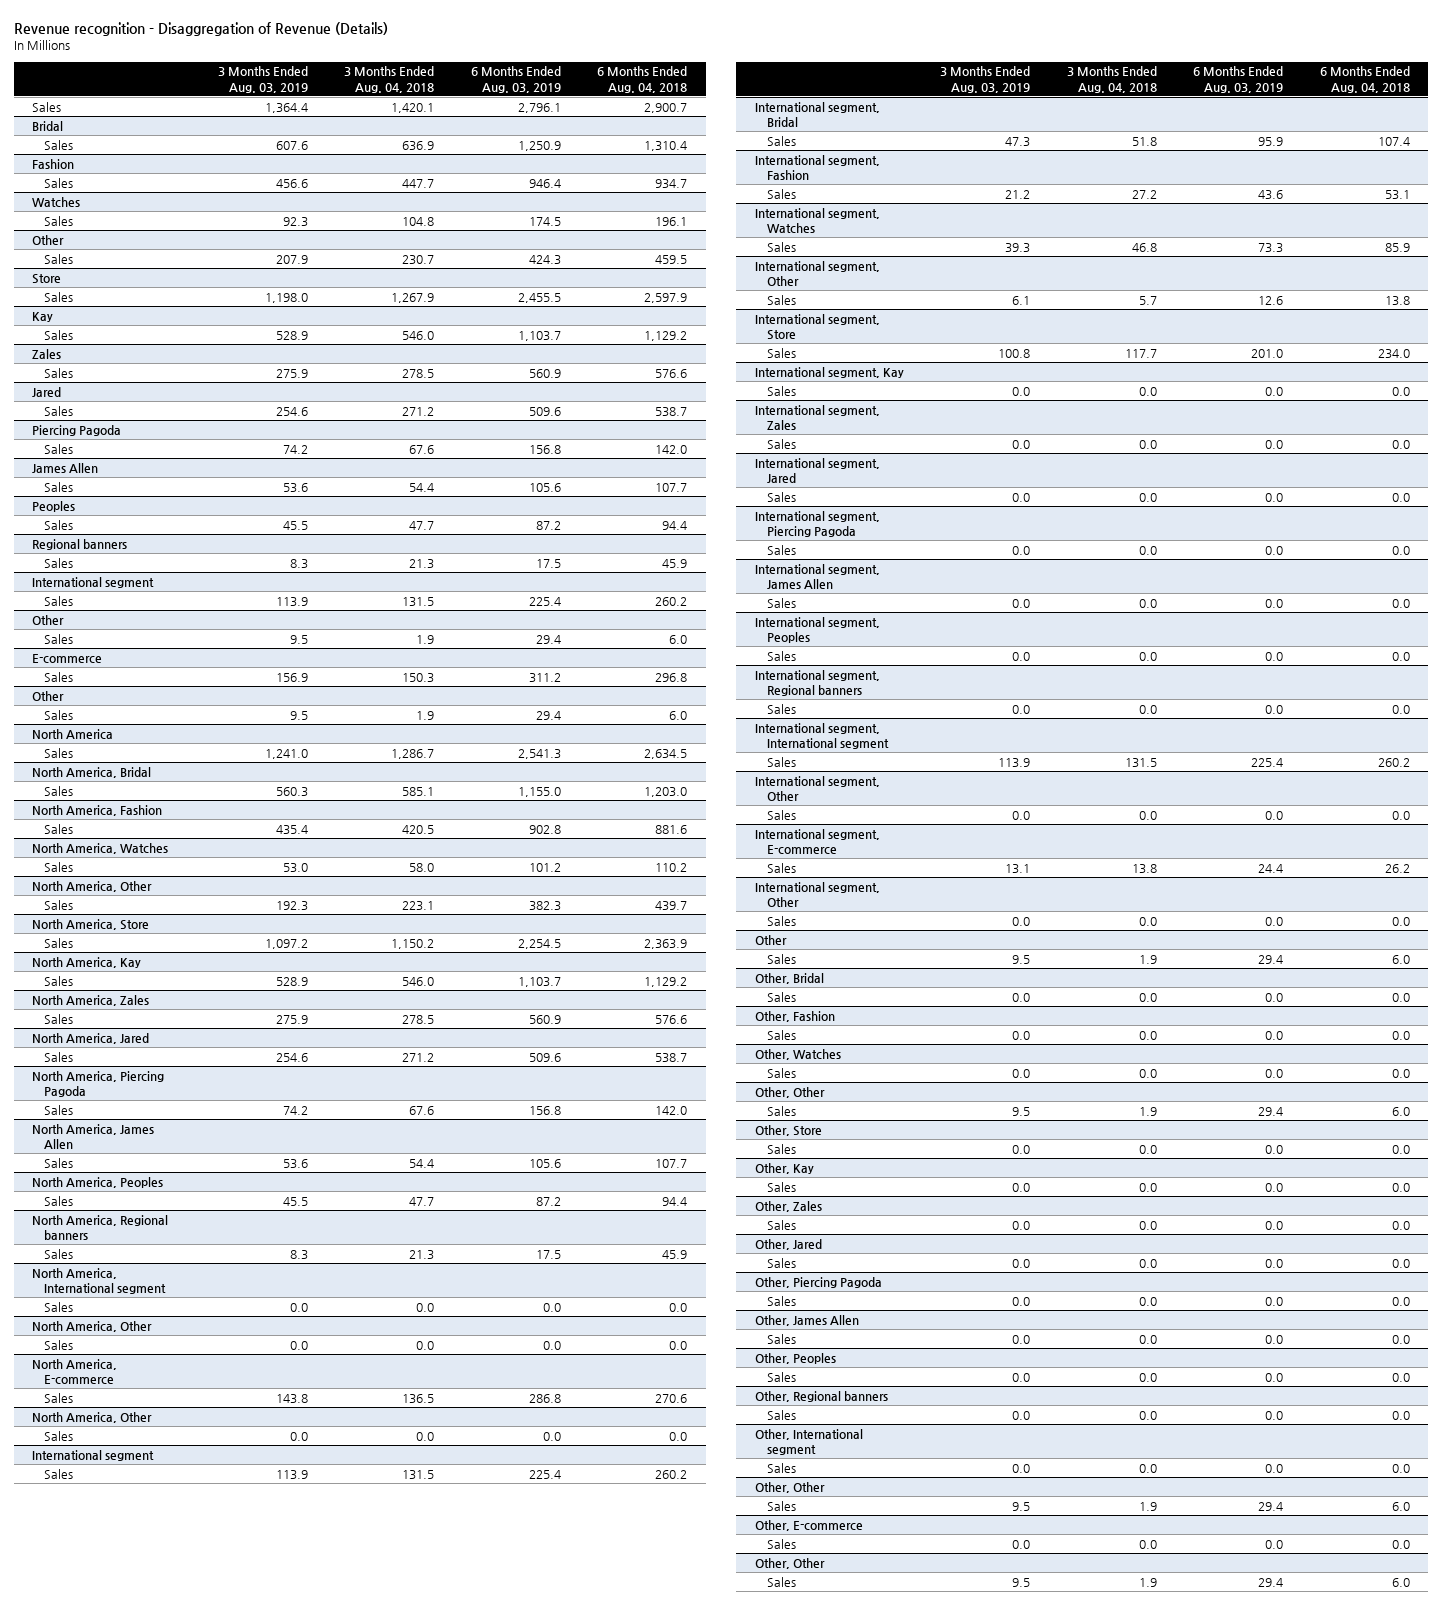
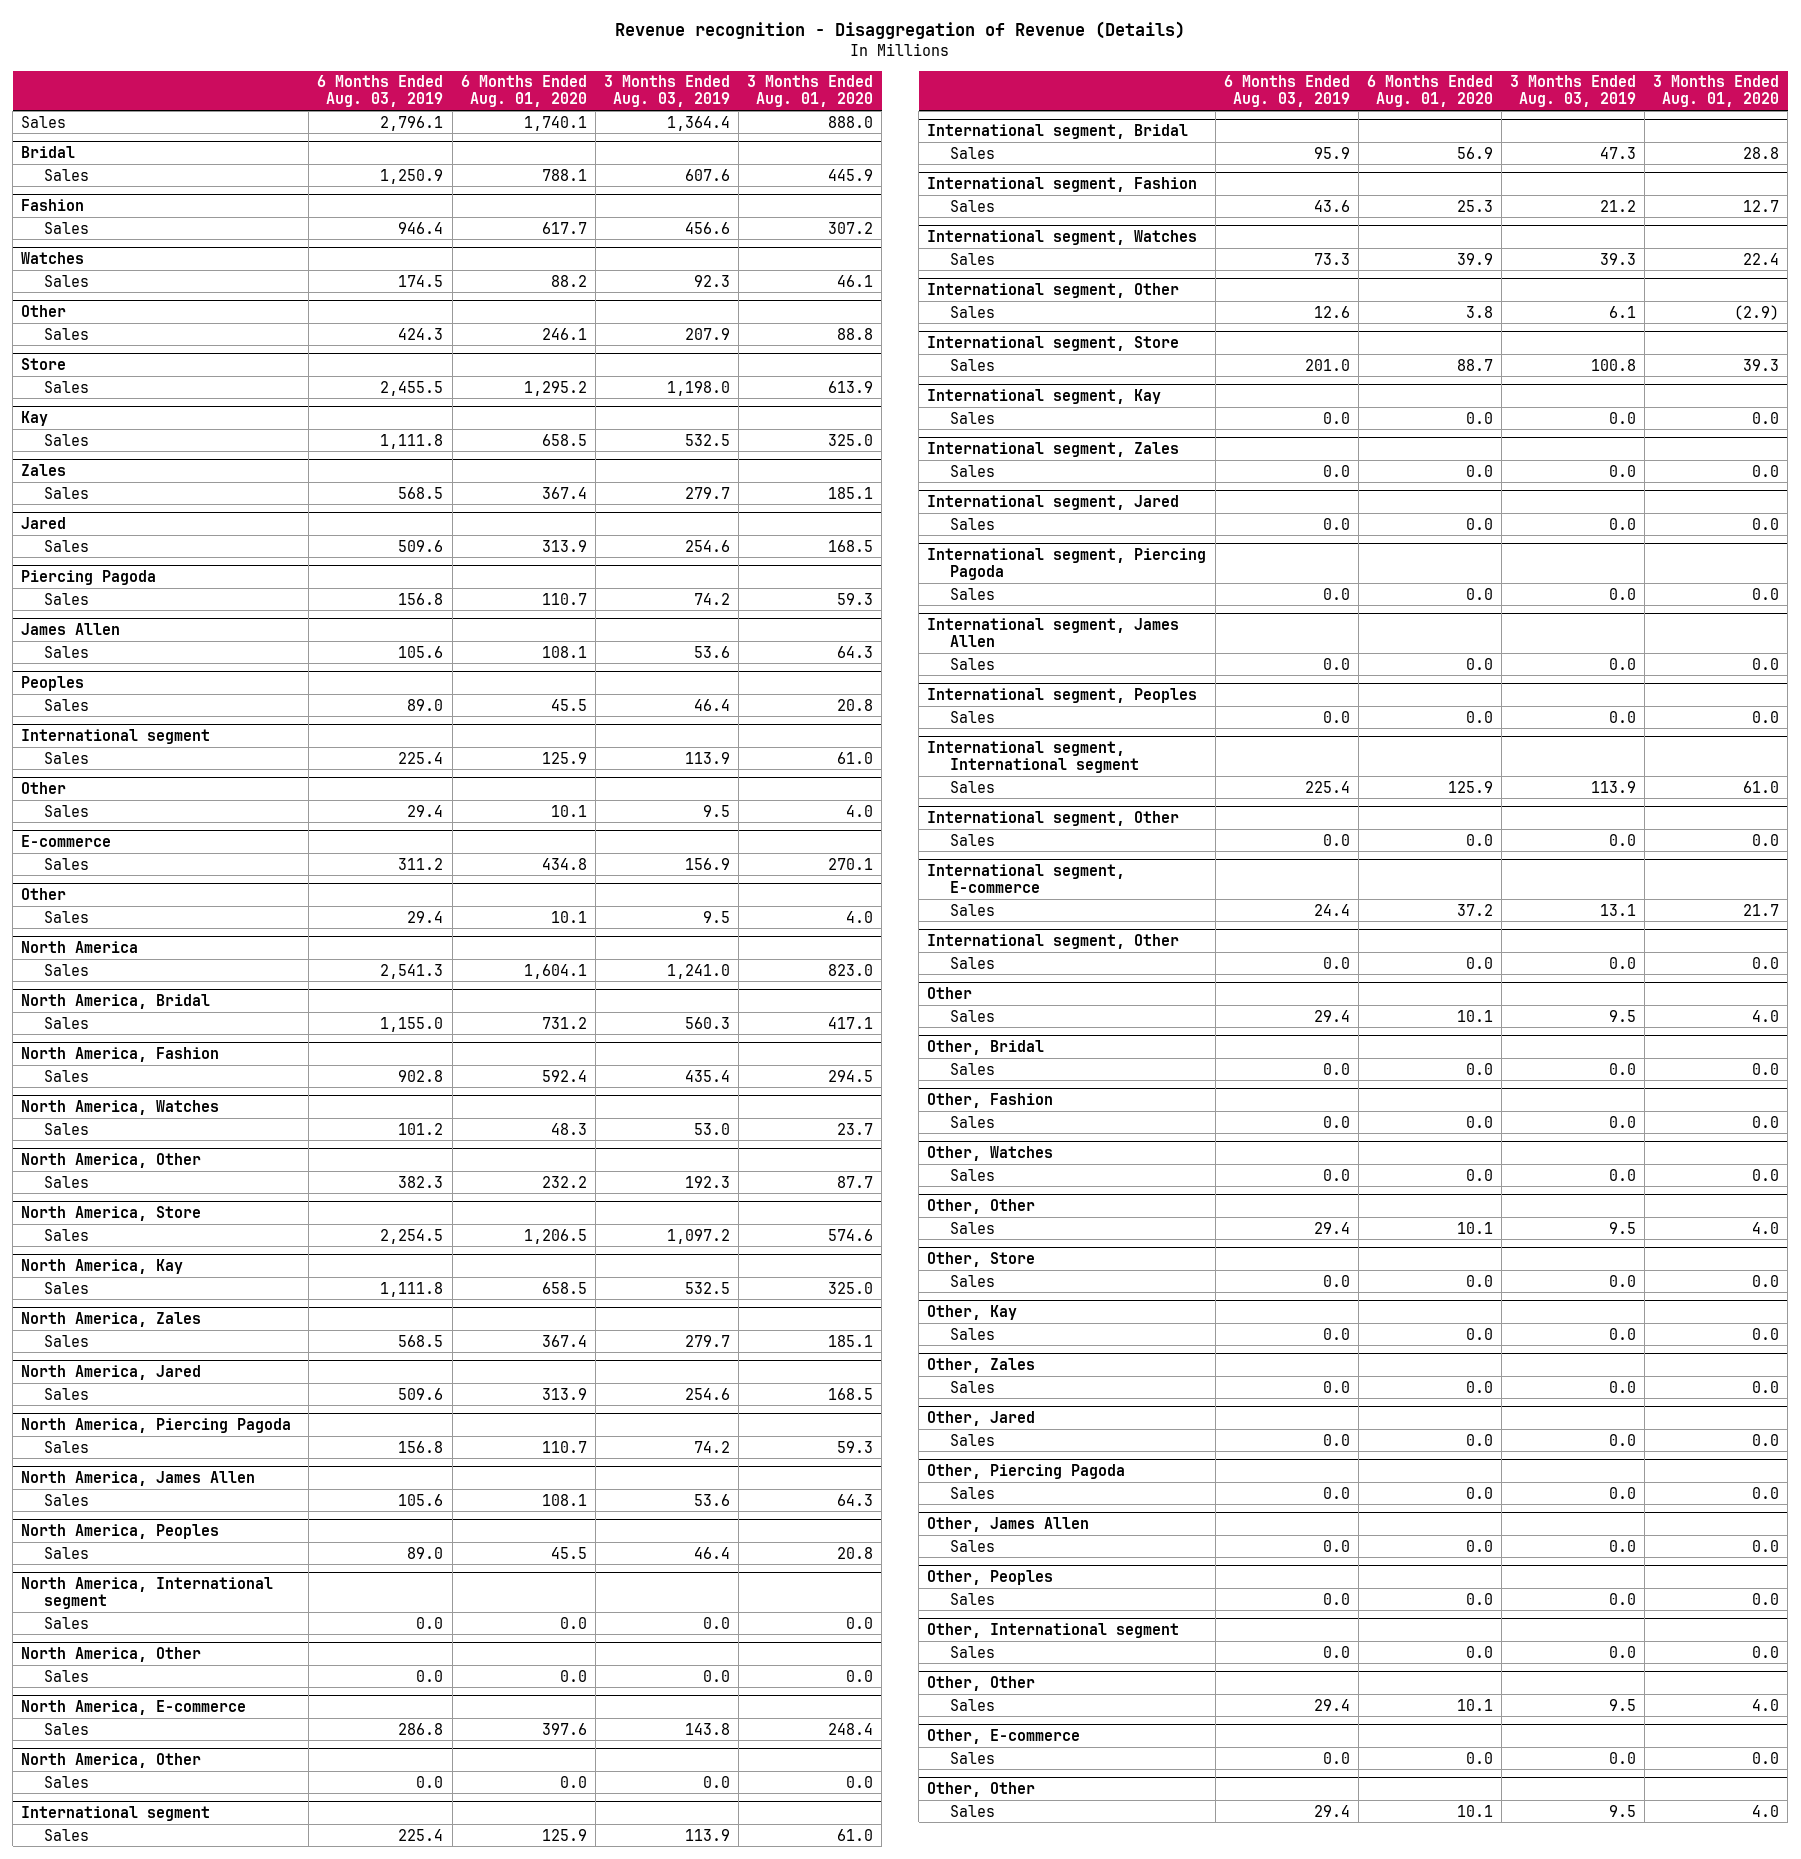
- | 3 Months Ended Aug. 03, 2019 | 3 Months Ended Aug. 04, 2018 | 6 Months Ended Aug. 03, 2019 | 6 Months Ended Aug. 04, 2018
+ | 6 Months Ended Aug. 03, 2019 | 6 Months Ended Aug. 01, 2020 | 3 Months Ended Aug. 03, 2019 | 3 Months Ended Aug. 01, 2020
@ Kay
- Sales | 528.9 | 546.0 | 1,103.7 | 1,129.2
+ Sales | 1,111.8 | 658.5 | 532.5 | 325.0
@ Zales
- Sales | 275.9 | 278.5 | 560.9 | 576.6
+ Sales | 568.5 | 367.4 | 279.7 | 185.1
@ Peoples
- Sales | 45.5 | 47.7 | 87.2 | 94.4
- Regional banners
- Sales | 8.3 | 21.3 | 17.5 | 45.9
@ Peoples
+ Sales | 89.0 | 45.5 | 46.4 | 20.8
@ North America, Kay
- Sales | 528.9 | 546.0 | 1,103.7 | 1,129.2
+ Sales | 1,111.8 | 658.5 | 532.5 | 325.0
@ North America, Zales
- Sales | 275.9 | 278.5 | 560.9 | 576.6
+ Sales | 568.5 | 367.4 | 279.7 | 185.1
@ North America, Peoples
- Sales | 45.5 | 47.7 | 87.2 | 94.4
- North America, Regional banners
- Sales | 8.3 | 21.3 | 17.5 | 45.9
@ North America, Peoples
+ Sales | 89.0 | 45.5 | 46.4 | 20.8
- International segment, Regional banners
- Sales | 0.0 | 0.0 | 0.0 | 0.0
- Other, Regional banners
- Sales | 0.0 | 0.0 | 0.0 | 0.0

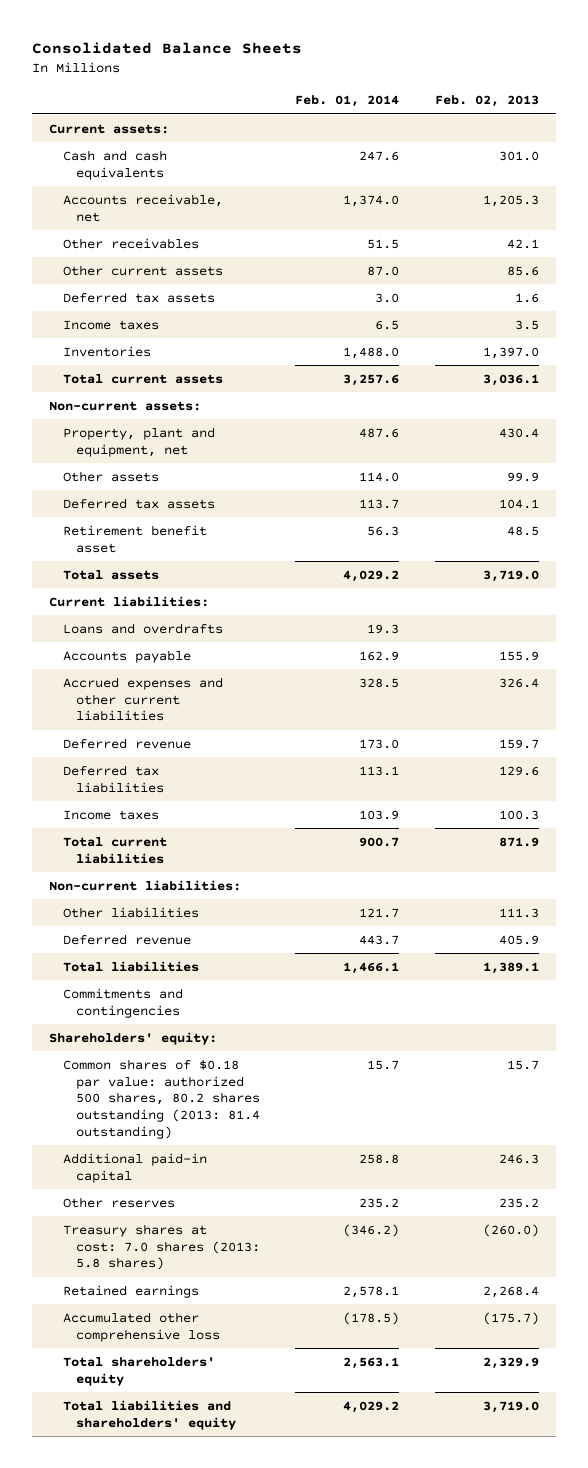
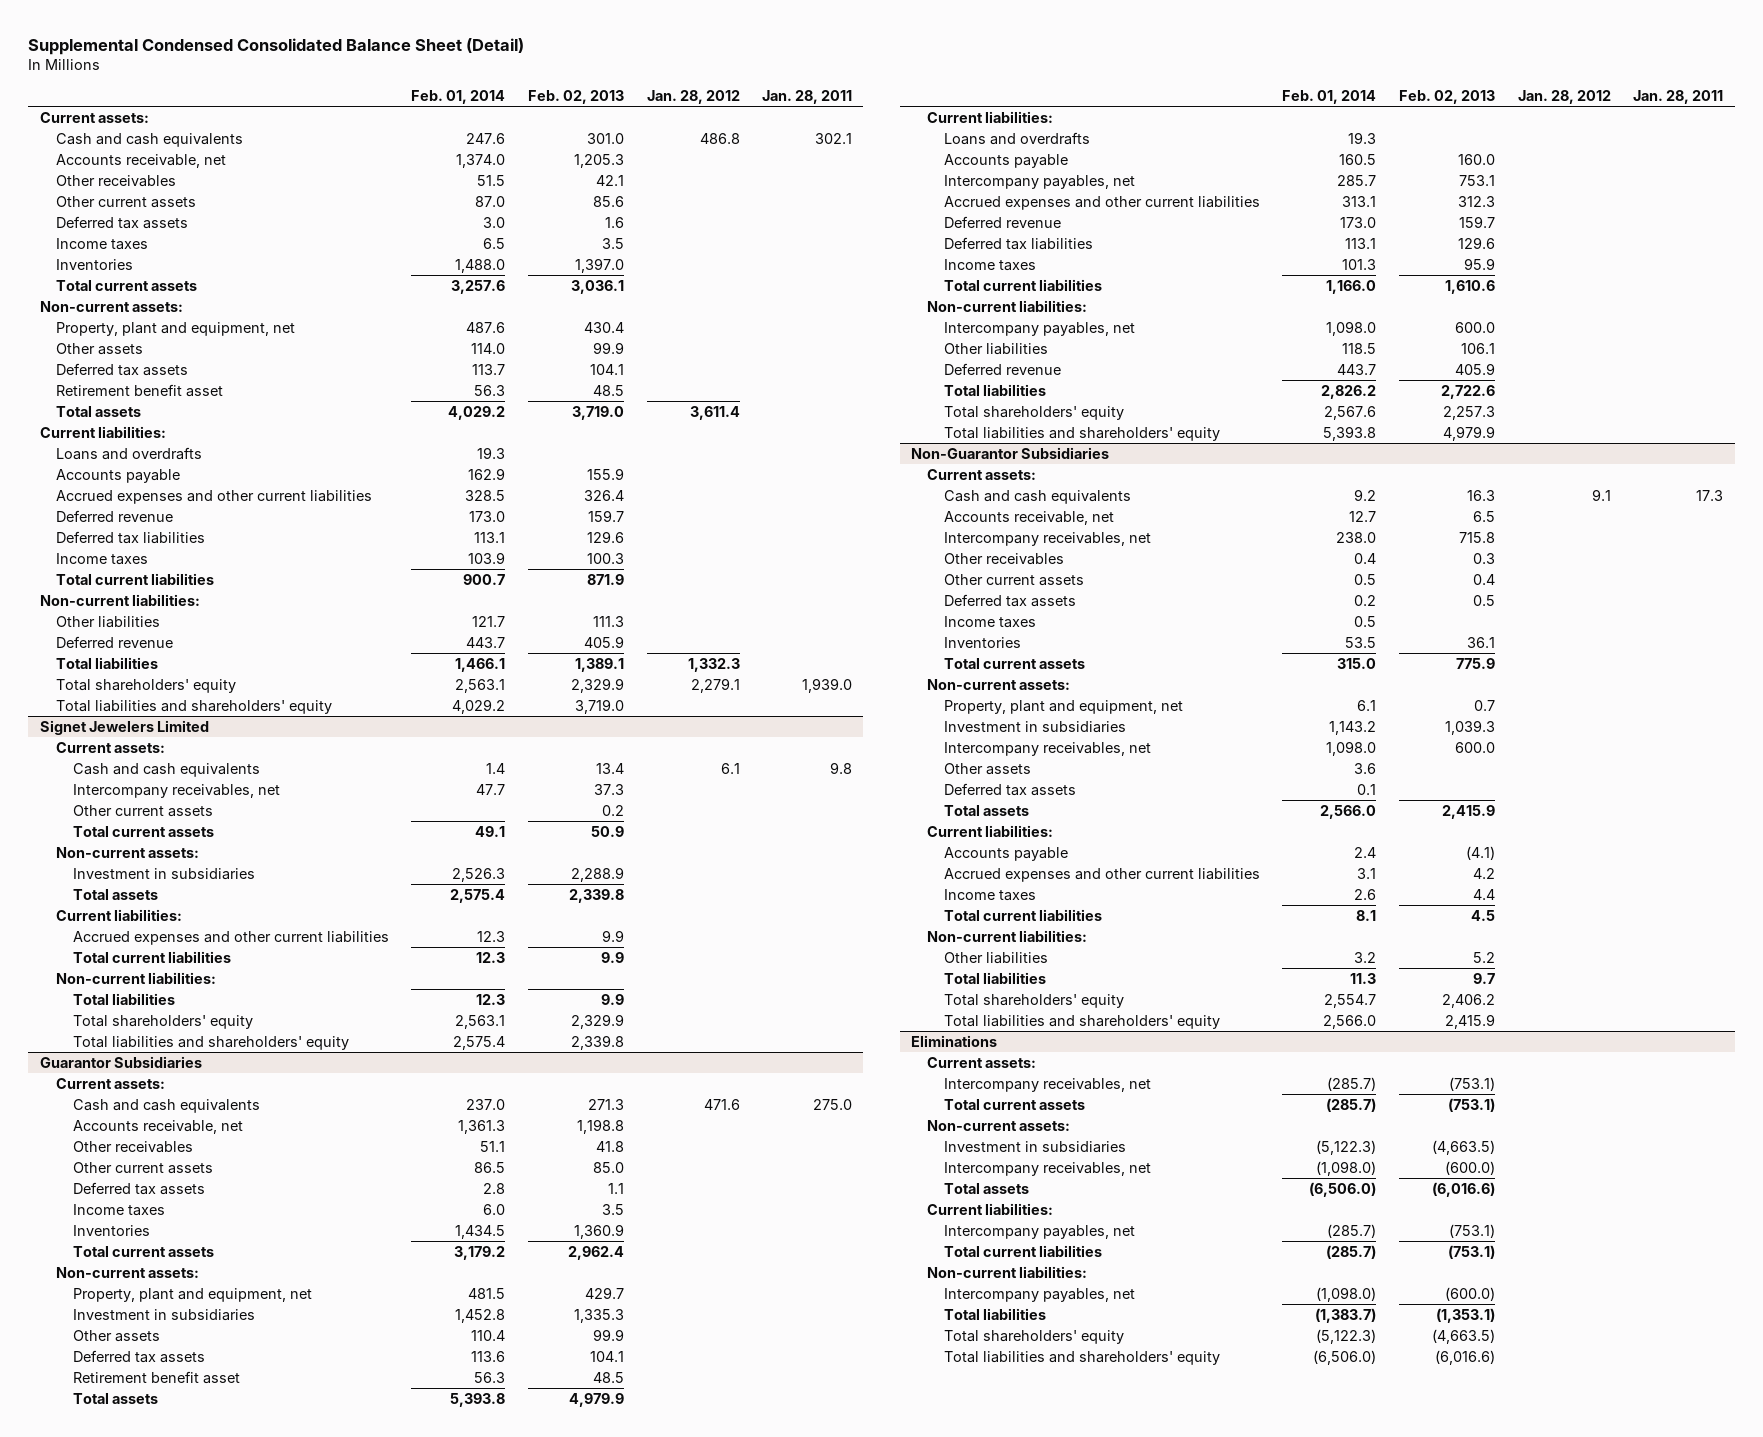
- Consolidated Balance Sheets
+ Supplemental Condensed Consolidated Balance Sheet (Detail)
- | Feb. 01, 2014 | Feb. 02, 2013
+ | Feb. 01, 2014 | Feb. 02, 2013 | Jan. 28, 2012 | Jan. 28, 2011
- Commitments and contingencies
- Shareholders' equity:
- Common shares of $0.18 par value: authorized 500 shares, 80.2 shares outstanding (2013: 81.4 outstanding) | 15.7 | 15.7
- Additional paid-in capital | 258.8 | 246.3
- Other reserves | 235.2 | 235.2
- Treasury shares at cost: 7.0 shares (2013: 5.8 shares) | (346.2) | (260.0)
- Retained earnings | 2,578.1 | 2,268.4
- Accumulated other comprehensive loss | (178.5) | (175.7)
+ Signet Jewelers Limited
+ Current assets:
+ Cash and cash equivalents | 1.4 | 13.4 | 6.1 | 9.8
+ Intercompany receivables, net | 47.7 | 37.3 | |
+ Other current assets | | 0.2 | |
+ Total current assets | 49.1 | 50.9 | |
+ Non-current assets:
+ Investment in subsidiaries | 2,526.3 | 2,288.9 | |
+ Total assets | 2,575.4 | 2,339.8 | |
+ Current liabilities:
+ Accrued expenses and other current liabilities | 12.3 | 9.9 | |
+ Total current liabilities | 12.3 | 9.9 | |
+ Non-current liabilities:
+ Total liabilities | 12.3 | 9.9 | |
+ Total shareholders' equity | 2,563.1 | 2,329.9 | |
+ Total liabilities and shareholders' equity | 2,575.4 | 2,339.8 | |
+ Guarantor Subsidiaries
+ Current assets:
+ Cash and cash equivalents | 237.0 | 271.3 | 471.6 | 275.0
+ Accounts receivable, net | 1,361.3 | 1,198.8 | |
+ Other receivables | 51.1 | 41.8 | |
+ Other current assets | 86.5 | 85.0 | |
+ Deferred tax assets | 2.8 | 1.1 | |
+ Income taxes | 6.0 | 3.5 | |
+ Inventories | 1,434.5 | 1,360.9 | |
+ Total current assets | 3,179.2 | 2,962.4 | |
+ Non-current assets:
+ Property, plant and equipment, net | 481.5 | 429.7 | |
+ Investment in subsidiaries | 1,452.8 | 1,335.3 | |
+ Other assets | 110.4 | 99.9 | |
+ Deferred tax assets | 113.6 | 104.1 | |
+ Retirement benefit asset | 56.3 | 48.5 | |
+ Total assets | 5,393.8 | 4,979.9 | |
+ Current liabilities:
+ Loans and overdrafts | 19.3 | | |
+ Accounts payable | 160.5 | 160.0 | |
+ Intercompany payables, net | 285.7 | 753.1 | |
+ Accrued expenses and other current liabilities | 313.1 | 312.3 | |
+ Deferred revenue | 173.0 | 159.7 | |
+ Deferred tax liabilities | 113.1 | 129.6 | |
+ Income taxes | 101.3 | 95.9 | |
+ Total current liabilities | 1,166.0 | 1,610.6 | |
+ Non-current liabilities:
+ Intercompany payables, net | 1,098.0 | 600.0 | |
+ Other liabilities | 118.5 | 106.1 | |
+ Deferred revenue | 443.7 | 405.9 | |
+ Total liabilities | 2,826.2 | 2,722.6 | |
+ Total shareholders' equity | 2,567.6 | 2,257.3 | |
+ Total liabilities and shareholders' equity | 5,393.8 | 4,979.9 | |
+ Non-Guarantor Subsidiaries
+ Current assets:
+ Cash and cash equivalents | 9.2 | 16.3 | 9.1 | 17.3
+ Accounts receivable, net | 12.7 | 6.5 | |
+ Intercompany receivables, net | 238.0 | 715.8 | |
+ Other receivables | 0.4 | 0.3 | |
+ Other current assets | 0.5 | 0.4 | |
+ Deferred tax assets | 0.2 | 0.5 | |
+ Income taxes | 0.5 | | |
+ Inventories | 53.5 | 36.1 | |
+ Total current assets | 315.0 | 775.9 | |
+ Non-current assets:
+ Property, plant and equipment, net | 6.1 | 0.7 | |
+ Investment in subsidiaries | 1,143.2 | 1,039.3 | |
+ Intercompany receivables, net | 1,098.0 | 600.0 | |
+ Other assets | 3.6 | | |
+ Deferred tax assets | 0.1 | | |
+ Total assets | 2,566.0 | 2,415.9 | |
+ Current liabilities:
+ Accounts payable | 2.4 | (4.1) | |
+ Accrued expenses and other current liabilities | 3.1 | 4.2 | |
+ Income taxes | 2.6 | 4.4 | |
+ Total current liabilities | 8.1 | 4.5 | |
+ Non-current liabilities:
+ Other liabilities | 3.2 | 5.2 | |
+ Total liabilities | 11.3 | 9.7 | |
+ Total shareholders' equity | 2,554.7 | 2,406.2 | |
+ Total liabilities and shareholders' equity | 2,566.0 | 2,415.9 | |
+ Eliminations
+ Current assets:
+ Intercompany receivables, net | (285.7) | (753.1) | |
+ Total current assets | (285.7) | (753.1) | |
+ Non-current assets:
+ Investment in subsidiaries | (5,122.3) | (4,663.5) | |
+ Intercompany receivables, net | (1,098.0) | (600.0) | |
+ Total assets | (6,506.0) | (6,016.6) | |
+ Current liabilities:
+ Intercompany payables, net | (285.7) | (753.1) | |
+ Total current liabilities | (285.7) | (753.1) | |
+ Non-current liabilities:
+ Intercompany payables, net | (1,098.0) | (600.0) | |
+ Total liabilities | (1,383.7) | (1,353.1) | |
+ Total shareholders' equity | (5,122.3) | (4,663.5) | |
+ Total liabilities and shareholders' equity | (6,506.0) | (6,016.6) | |

